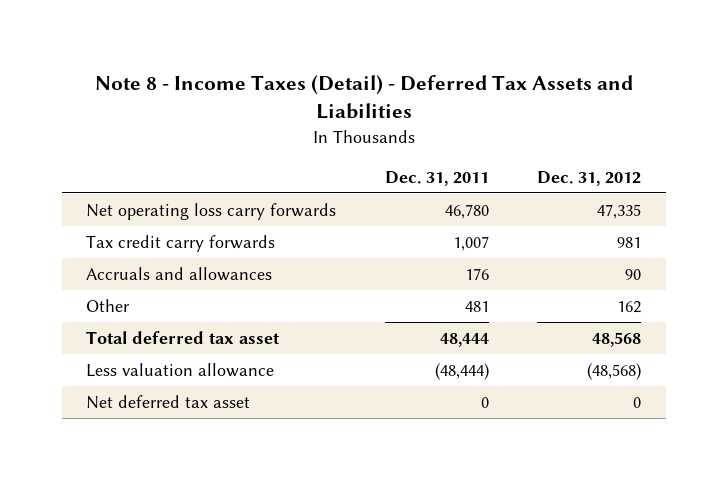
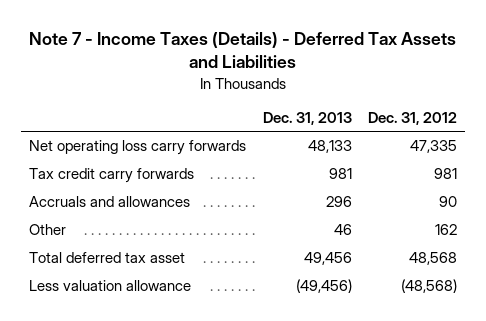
- Note 8 - Income Taxes (Detail) - Deferred Tax Assets and Liabilities
+ Note 7 - Income Taxes (Details) - Deferred Tax Assets and Liabilities
- | Dec. 31, 2011 | Dec. 31, 2012
+ | Dec. 31, 2013 | Dec. 31, 2012
- Net deferred tax asset | 0 | 0

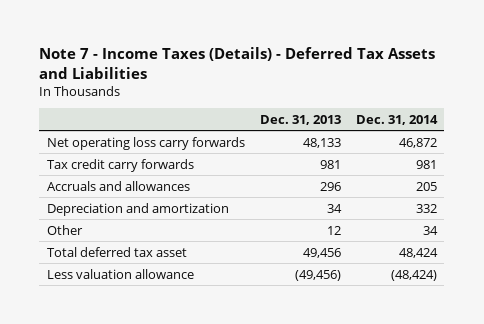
- | Dec. 31, 2013 | Dec. 31, 2012
+ | Dec. 31, 2013 | Dec. 31, 2014
- Other | 46 | 162
+ Depreciation and amortization | 34 | 332
+ Other | 12 | 34

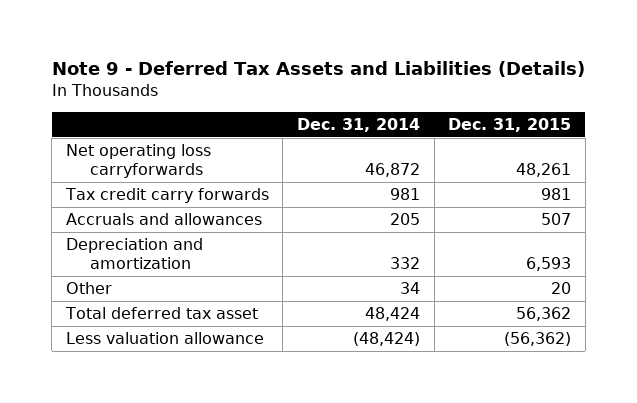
- Note 7 - Income Taxes (Details) - Deferred Tax Assets and Liabilities
+ Note 9 - Deferred Tax Assets and Liabilities (Details)
- | Dec. 31, 2013 | Dec. 31, 2014
+ | Dec. 31, 2014 | Dec. 31, 2015
- Net operating loss carry forwards | 48,133 | 46,872
+ Net operating loss carryforwards | 46,872 | 48,261

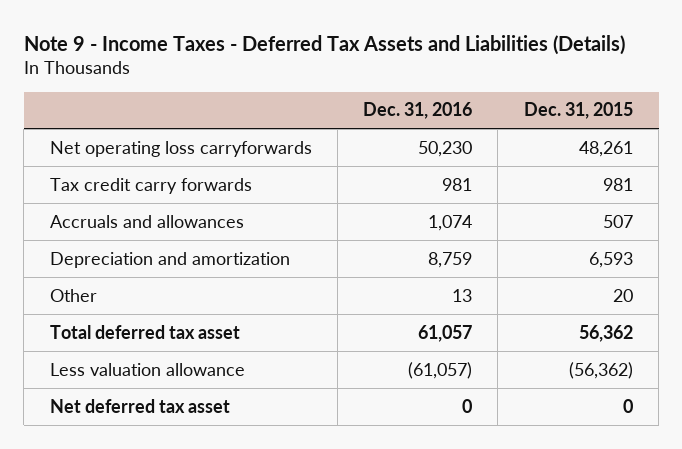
- Note 9 - Deferred Tax Assets and Liabilities (Details)
+ Note 9 - Income Taxes - Deferred Tax Assets and Liabilities (Details)
- | Dec. 31, 2014 | Dec. 31, 2015
+ | Dec. 31, 2016 | Dec. 31, 2015
+ Net deferred tax asset | 0 | 0

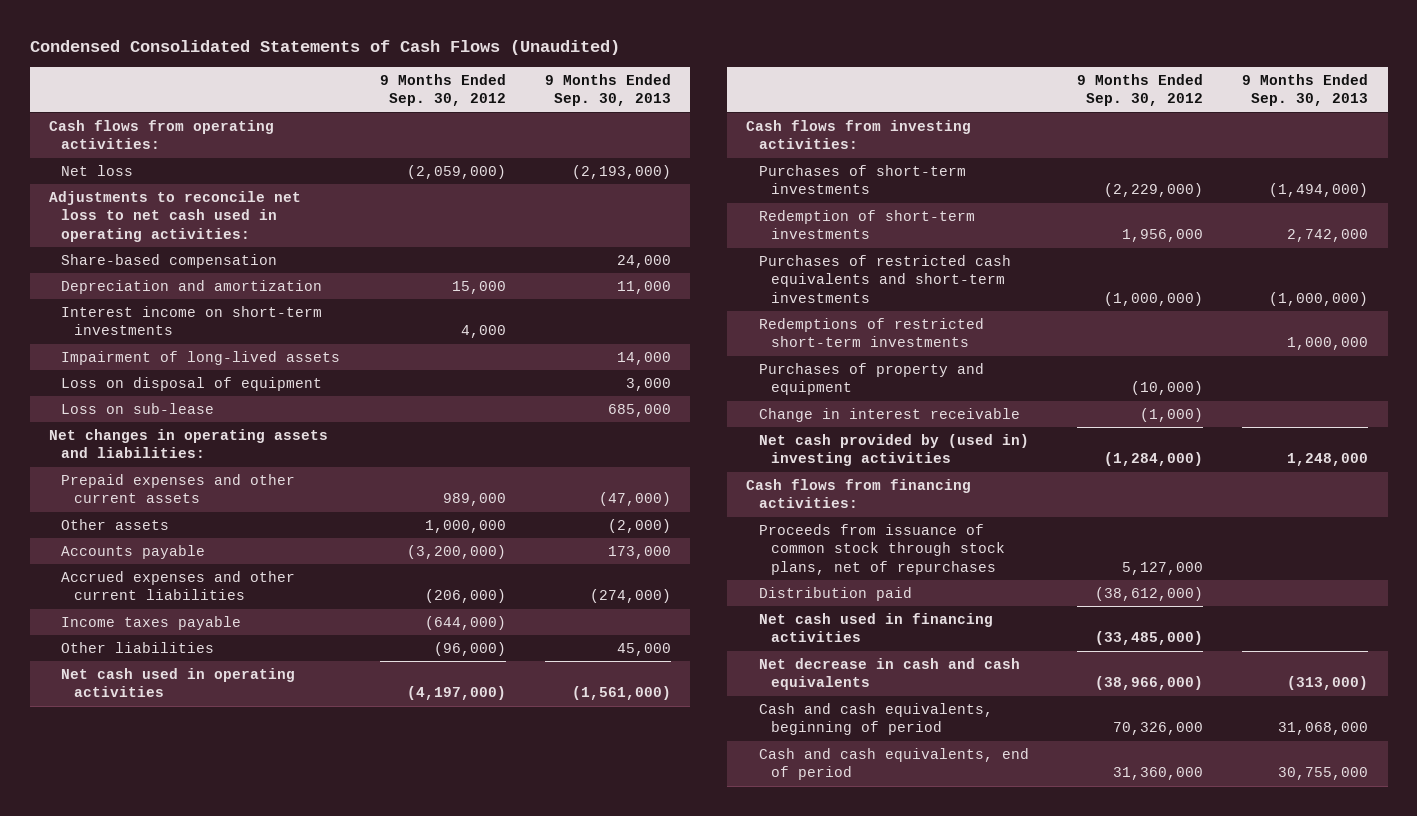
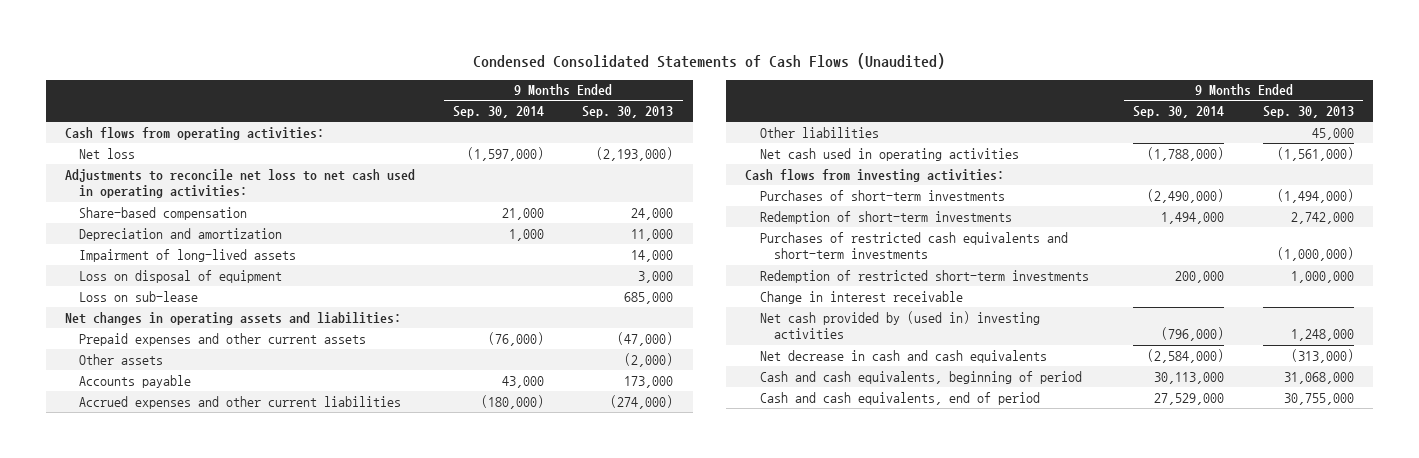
- | 9 Months Ended Sep. 30, 2012 | 9 Months Ended Sep. 30, 2013
+ | 9 Months Ended Sep. 30, 2014 | 9 Months Ended Sep. 30, 2013
- Interest income on short-term investments | 4,000 |
- Income taxes payable | (644,000) |
- Redemptions of restricted short-term investments | | 1,000,000
- Purchases of property and equipment | (10,000) |
+ Redemption of restricted short-term investments | 200,000 | 1,000,000
- Cash flows from financing activities:
- Proceeds from issuance of common stock through stock plans, net of repurchases | 5,127,000 |
- Distribution paid | (38,612,000) |
- Net cash used in financing activities | (33,485,000) |

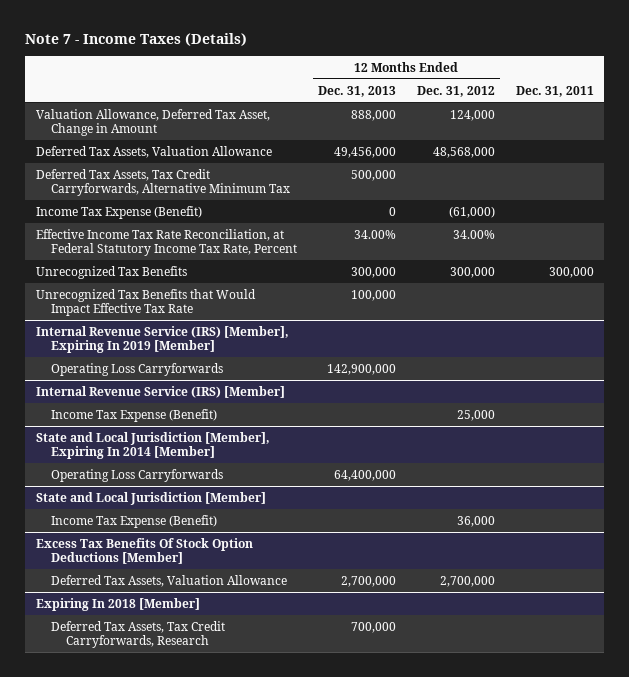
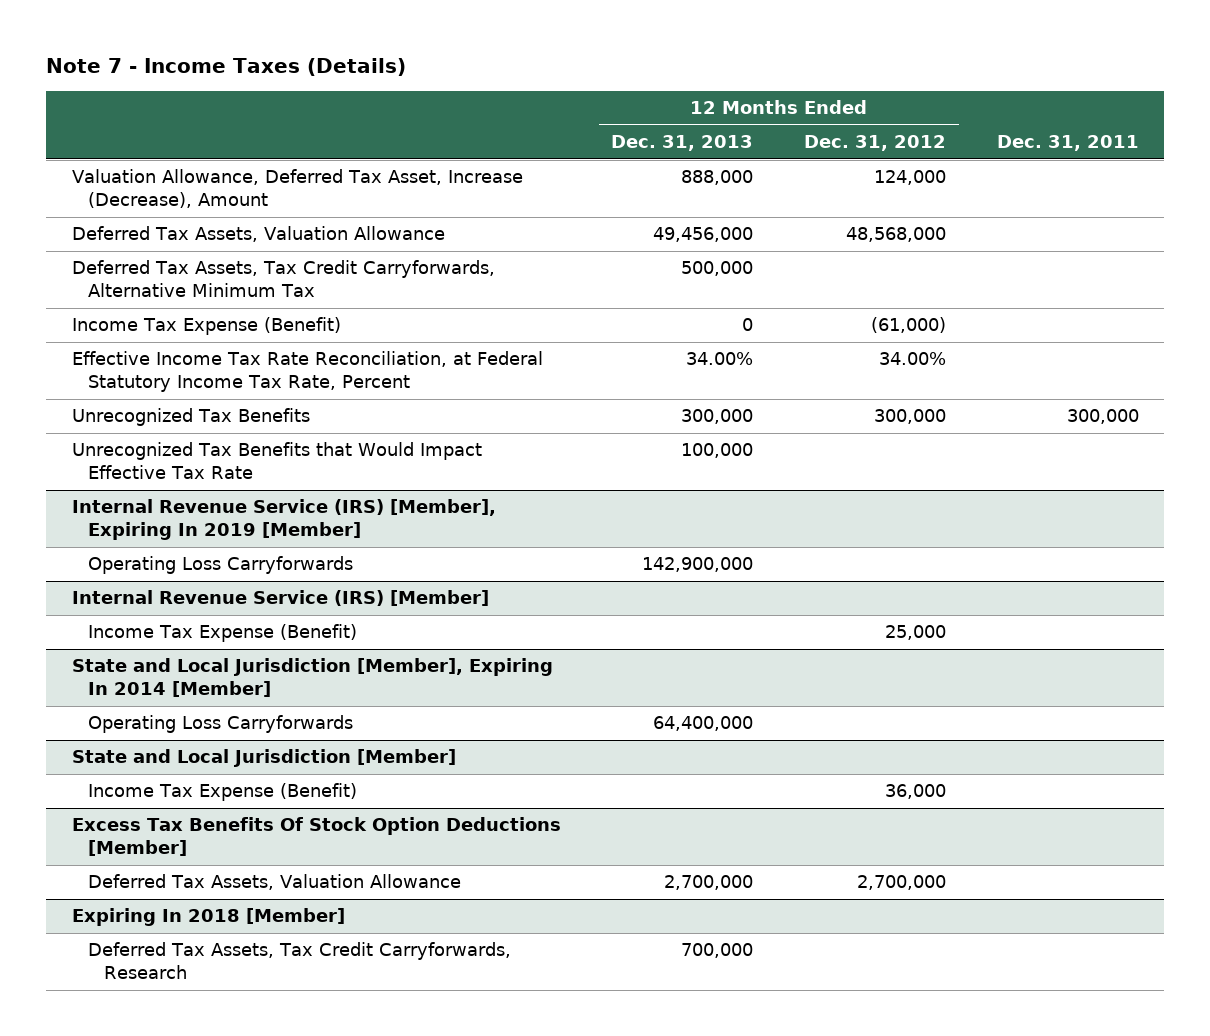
- Valuation Allowance, Deferred Tax Asset, Change in Amount | 888,000 | 124,000 |
+ Valuation Allowance, Deferred Tax Asset, Increase (Decrease), Amount | 888,000 | 124,000 |

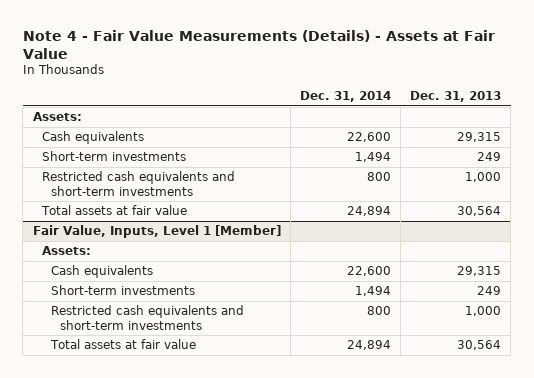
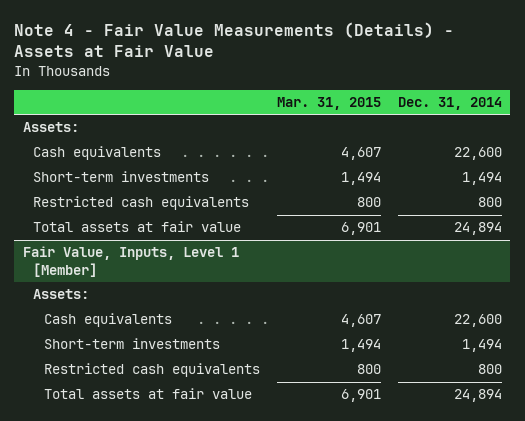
- | Dec. 31, 2014 | Dec. 31, 2013
+ | Mar. 31, 2015 | Dec. 31, 2014
- Restricted cash equivalents and short-term investments | 800 | 1,000
+ Restricted cash equivalents | 800 | 800
@ Fair Value, Inputs, Level 1 [Member]
- Restricted cash equivalents and short-term investments | 800 | 1,000
+ Restricted cash equivalents | 800 | 800

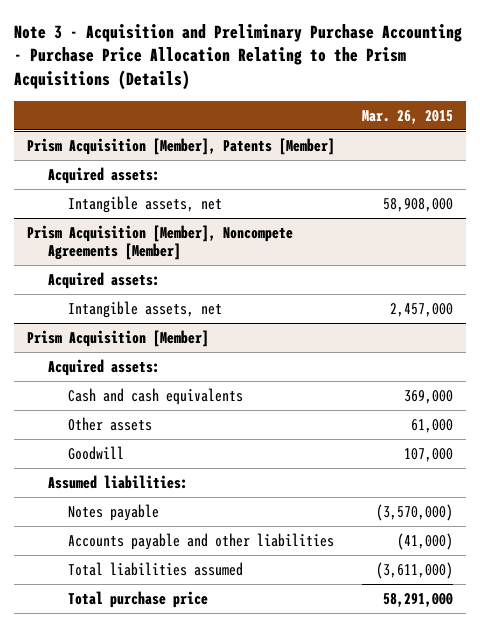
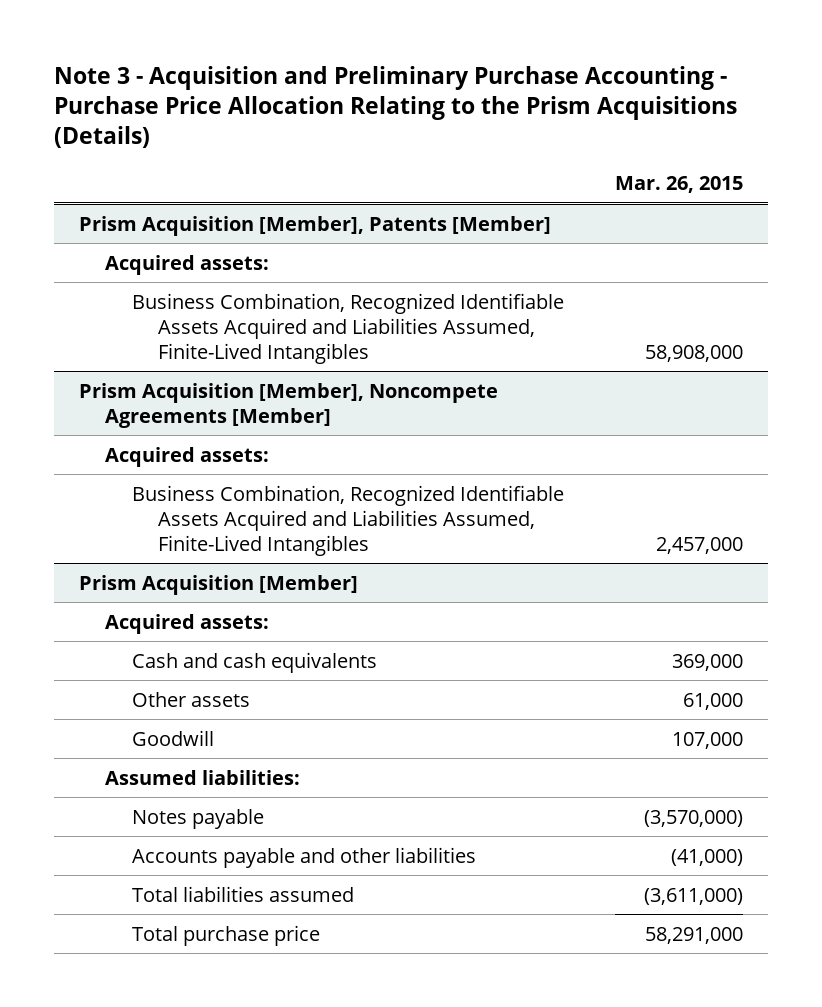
@ Prism Acquisition [Member], Patents [Member]
- Intangible assets, net | 58,908,000
+ Business Combination, Recognized Identifiable Assets Acquired and Liabilities Assumed, Finite-Lived Intangibles | 58,908,000
@ Prism Acquisition [Member], Noncompete Agreements [Member]
- Intangible assets, net | 2,457,000
+ Business Combination, Recognized Identifiable Assets Acquired and Liabilities Assumed, Finite-Lived Intangibles | 2,457,000

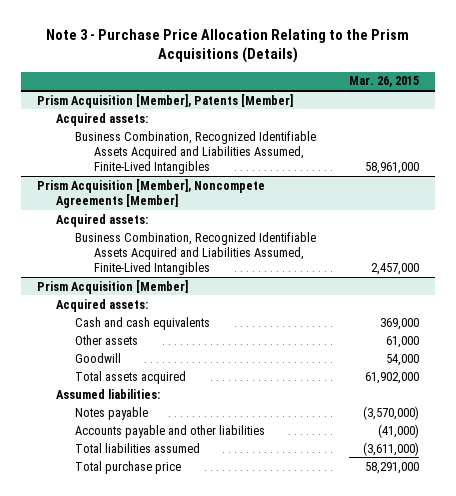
- Note 3 - Acquisition and Preliminary Purchase Accounting - Purchase Price Allocation Relating to the Prism Acquisitions (Details)
+ Note 3 - Purchase Price Allocation Relating to the Prism Acquisitions (Details)
@ Prism Acquisition [Member], Patents [Member]
- Business Combination, Recognized Identifiable Assets Acquired and Liabilities Assumed, Finite-Lived Intangibles | 58,908,000
+ Business Combination, Recognized Identifiable Assets Acquired and Liabilities Assumed, Finite-Lived Intangibles | 58,961,000
@ Prism Acquisition [Member]
- Goodwill | 107,000
+ Goodwill | 54,000
+ Total assets acquired | 61,902,000

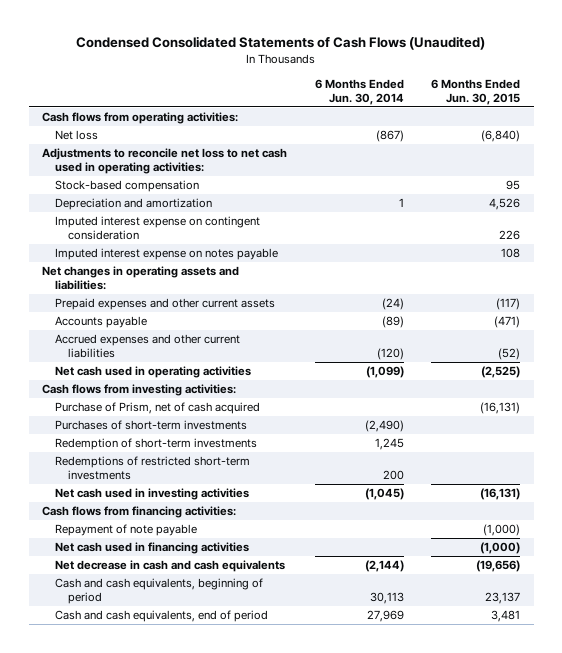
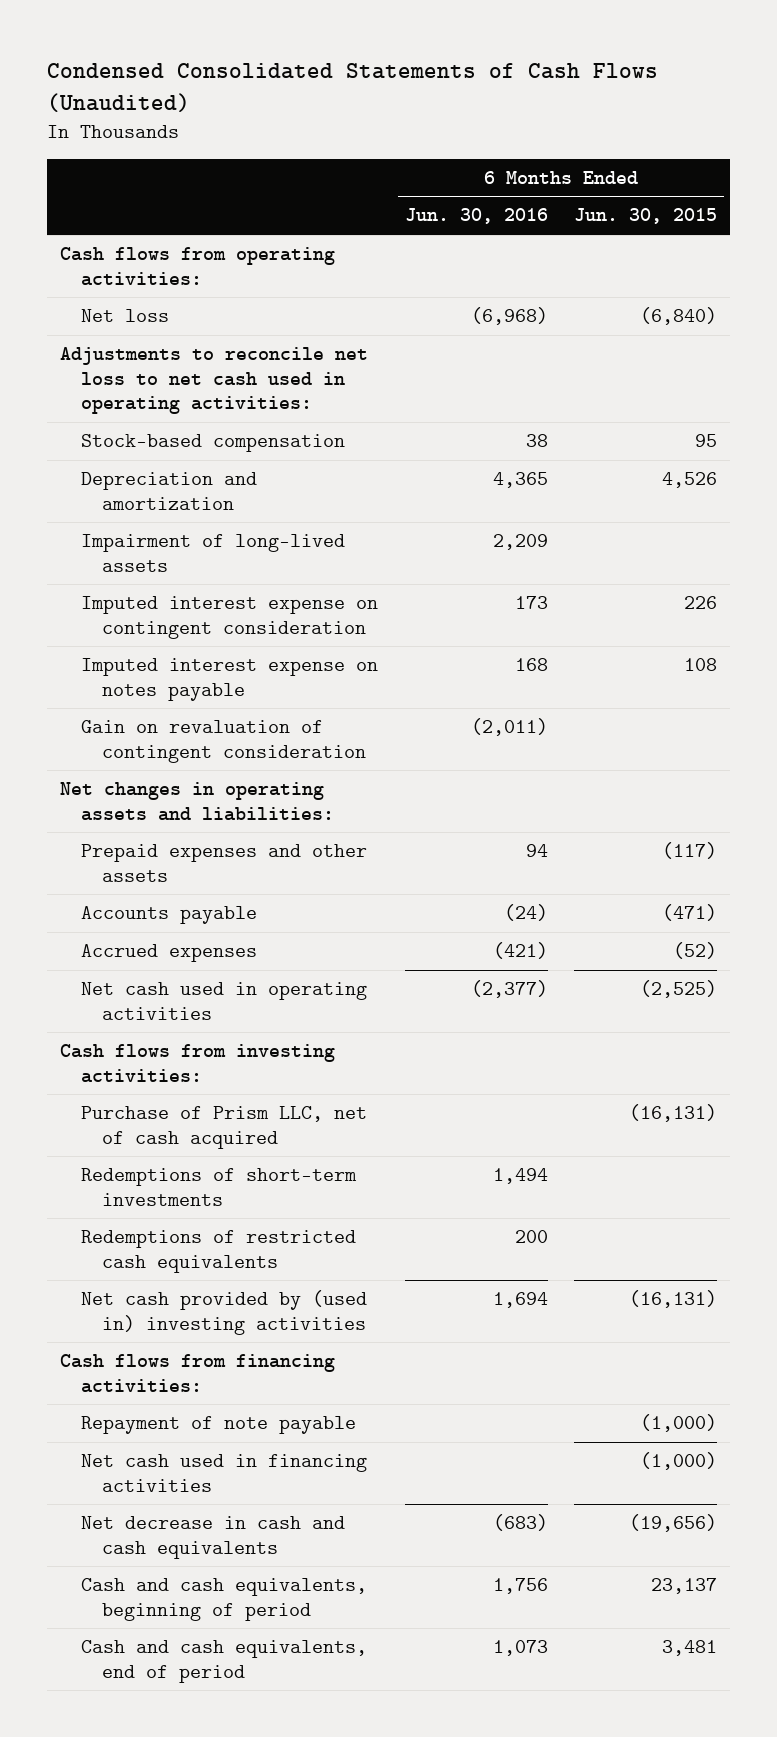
- | 6 Months Ended Jun. 30, 2014 | 6 Months Ended Jun. 30, 2015
+ | 6 Months Ended Jun. 30, 2016 | 6 Months Ended Jun. 30, 2015
+ Impairment of long-lived assets | 2,209 |
+ Gain on revaluation of contingent consideration | (2,011) |
- Prepaid expenses and other current assets | (24) | (117)
+ Prepaid expenses and other assets | 94 | (117)
- Accrued expenses and other current liabilities | (120) | (52)
+ Accrued expenses | (421) | (52)
- Purchase of Prism, net of cash acquired | | (16,131)
- Purchases of short-term investments | (2,490) |
- Redemption of short-term investments | 1,245 |
- Redemptions of restricted short-term investments | 200 |
- Net cash used in investing activities | (1,045) | (16,131)
+ Purchase of Prism LLC, net of cash acquired | | (16,131)
+ Redemptions of short-term investments | 1,494 |
+ Redemptions of restricted cash equivalents | 200 |
+ Net cash provided by (used in) investing activities | 1,694 | (16,131)

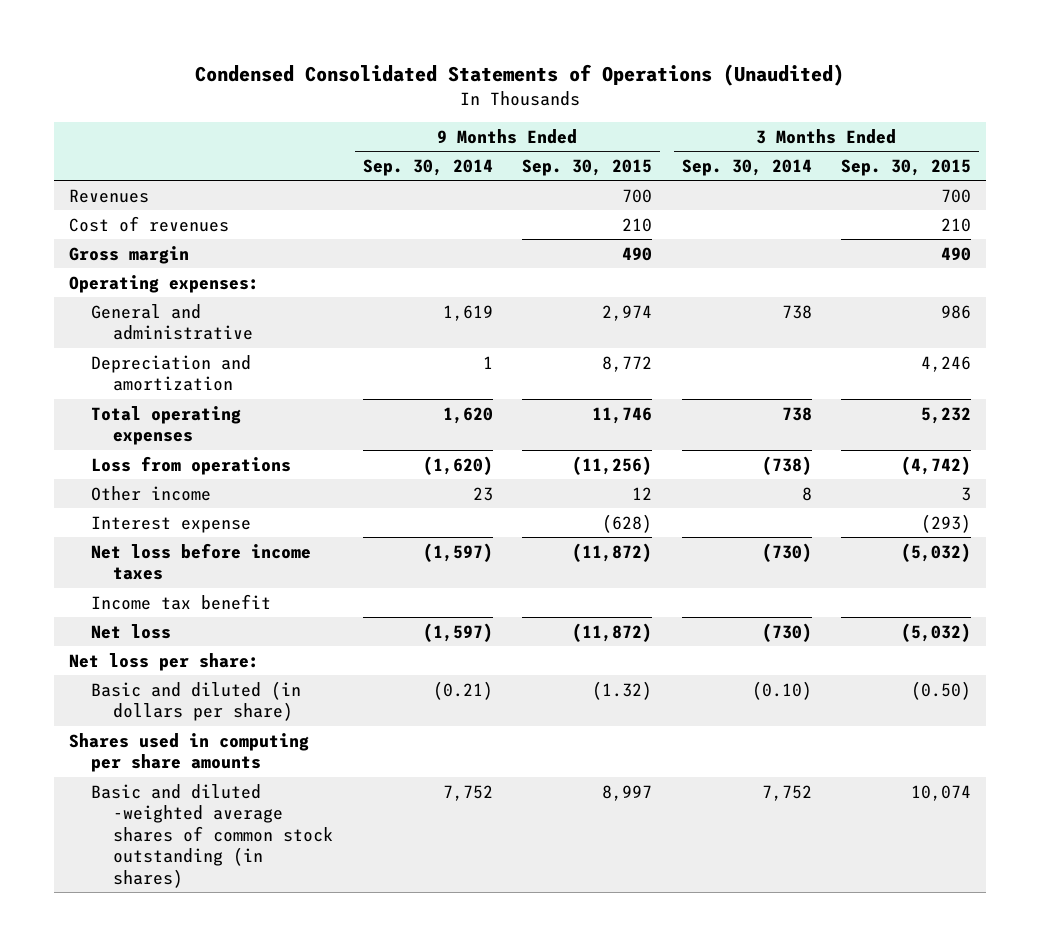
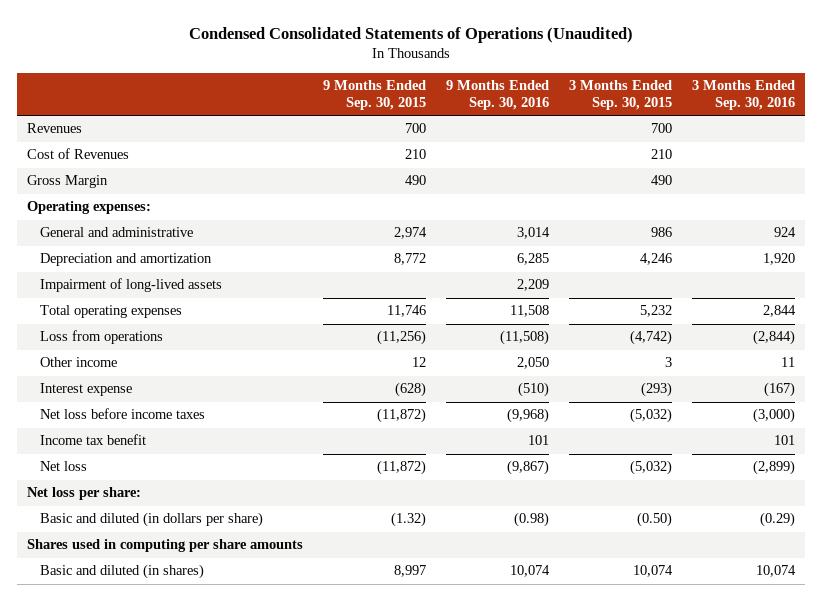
- | 9 Months Ended Sep. 30, 2014 | 9 Months Ended Sep. 30, 2015 | 3 Months Ended Sep. 30, 2014 | 3 Months Ended Sep. 30, 2015
+ | 9 Months Ended Sep. 30, 2015 | 9 Months Ended Sep. 30, 2016 | 3 Months Ended Sep. 30, 2015 | 3 Months Ended Sep. 30, 2016
- Cost of revenues | | 210 | | 210
- Gross margin | | 490 | | 490
+ Cost of Revenues | 210 | | 210 |
+ Gross Margin | 490 | | 490 |
+ Impairment of long-lived assets | | 2,209 | |
- Basic and diluted -weighted average shares of common stock outstanding (in shares) | 7,752 | 8,997 | 7,752 | 10,074
+ Basic and diluted (in shares) | 8,997 | 10,074 | 10,074 | 10,074

